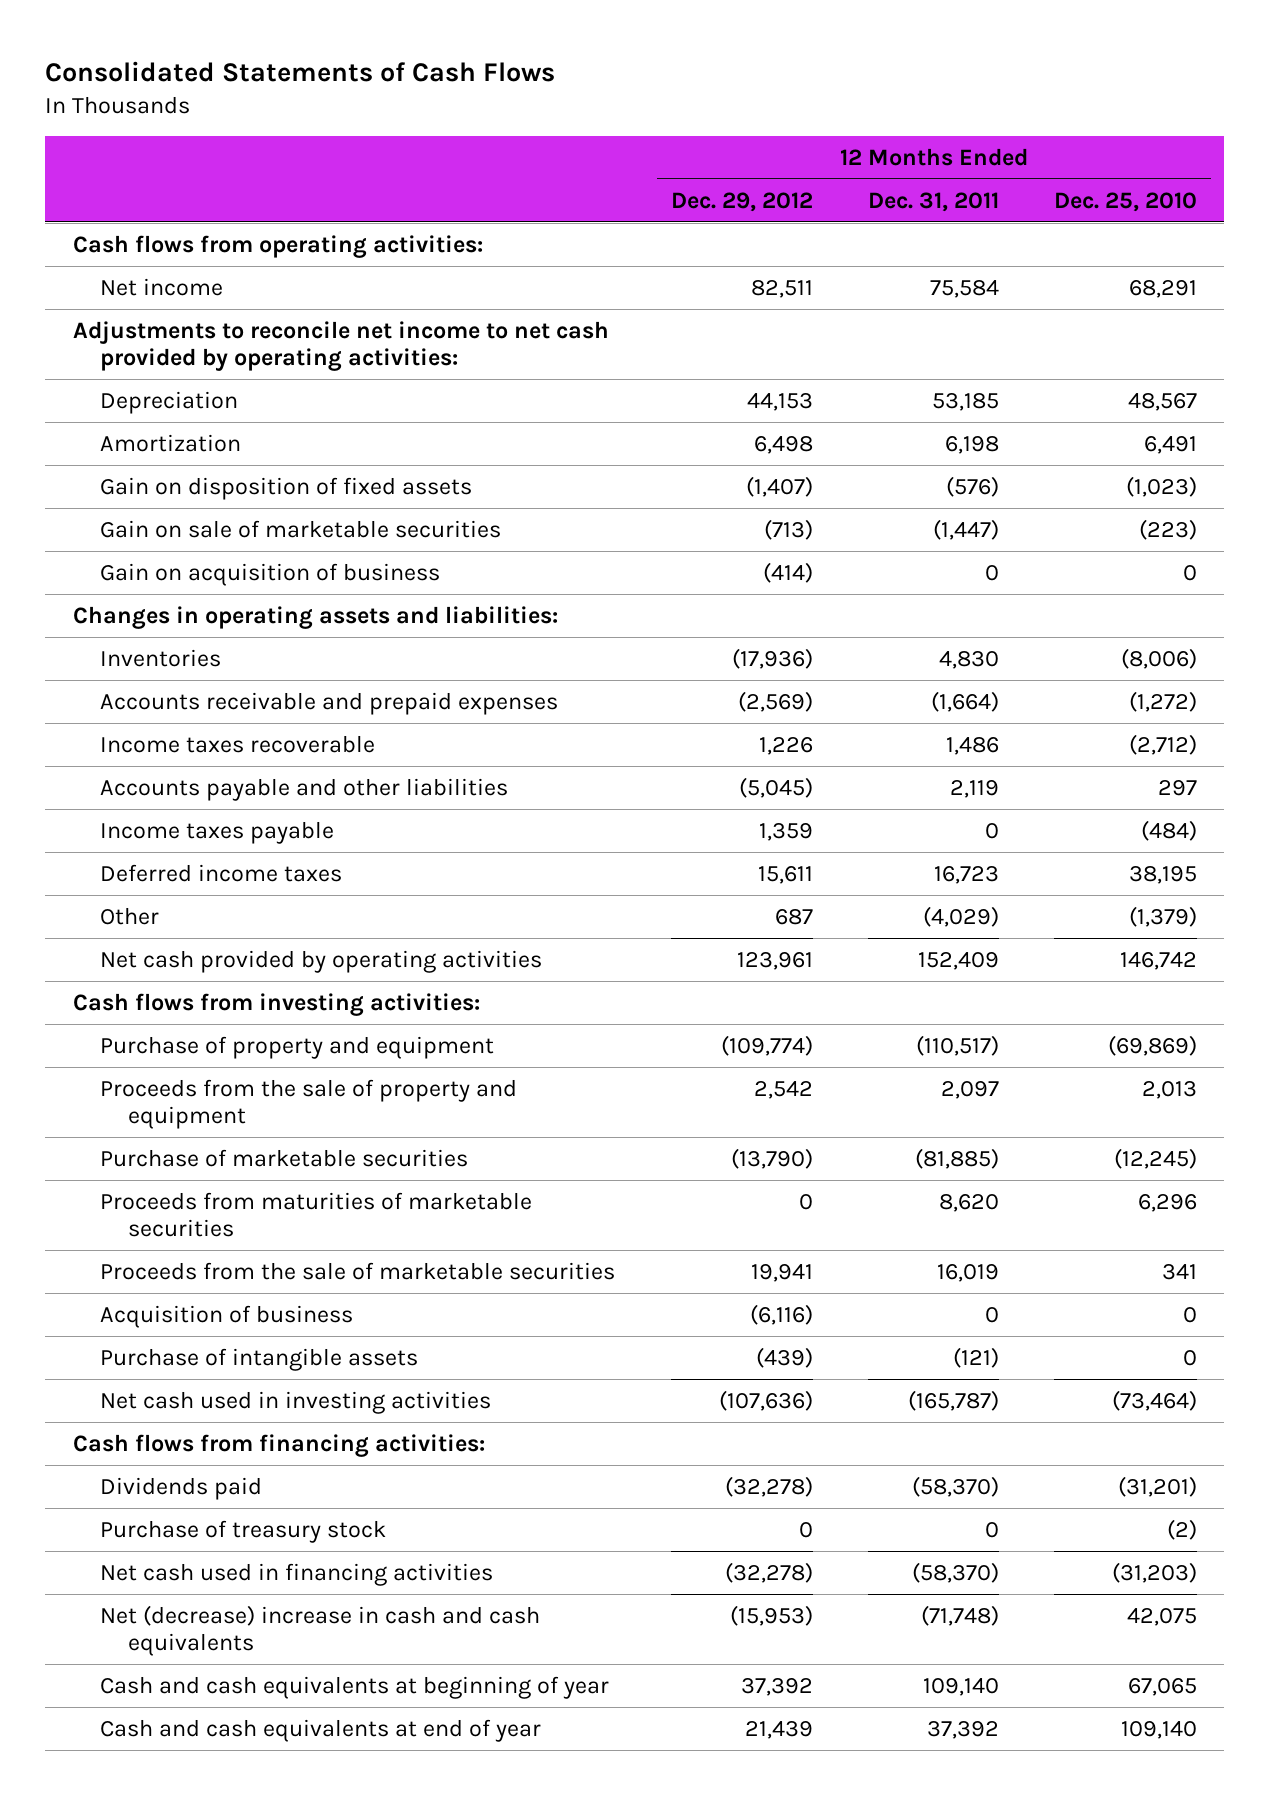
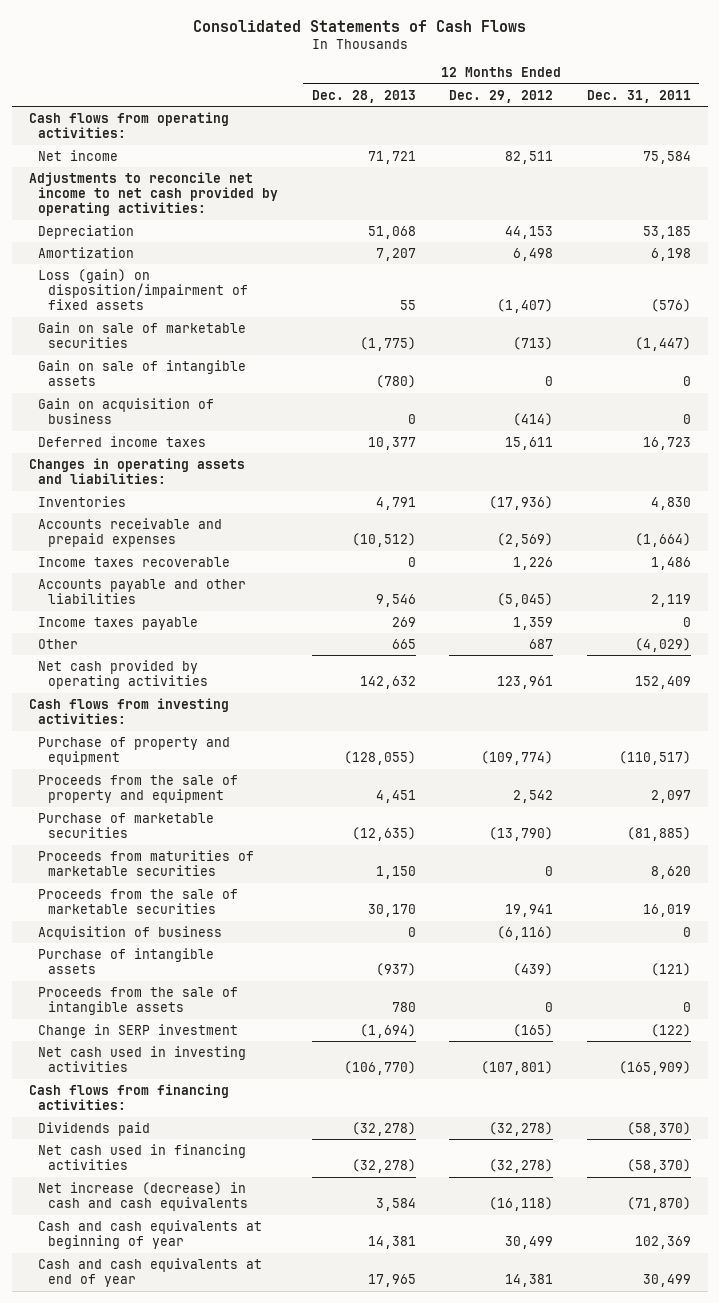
- | 12 Months Ended Dec. 29, 2012 | 12 Months Ended Dec. 31, 2011 | 12 Months Ended Dec. 25, 2010
+ | 12 Months Ended Dec. 28, 2013 | 12 Months Ended Dec. 29, 2012 | 12 Months Ended Dec. 31, 2011
- Gain on disposition of fixed assets | (1,407) | (576) | (1,023)
+ Loss (gain) on disposition/impairment of fixed assets | 55 | (1,407) | (576)
+ Gain on sale of intangible assets | (780) | 0 | 0
moved up: Deferred income taxes | 10,377 | 15,611 | 16,723
- Net cash used in investing activities | (107,636) | (165,787) | (73,464)
+ Proceeds from the sale of intangible assets | 780 | 0 | 0
+ Change in SERP investment | (1,694) | (165) | (122)
+ Net cash used in investing activities | (106,770) | (107,801) | (165,909)
- Purchase of treasury stock | 0 | 0 | (2)
- Net (decrease) increase in cash and cash equivalents | (15,953) | (71,748) | 42,075
- Cash and cash equivalents at beginning of year | 37,392 | 109,140 | 67,065
- Cash and cash equivalents at end of year | 21,439 | 37,392 | 109,140
+ Net increase (decrease) in cash and cash equivalents | 3,584 | (16,118) | (71,870)
+ Cash and cash equivalents at beginning of year | 14,381 | 30,499 | 102,369
+ Cash and cash equivalents at end of year | 17,965 | 14,381 | 30,499

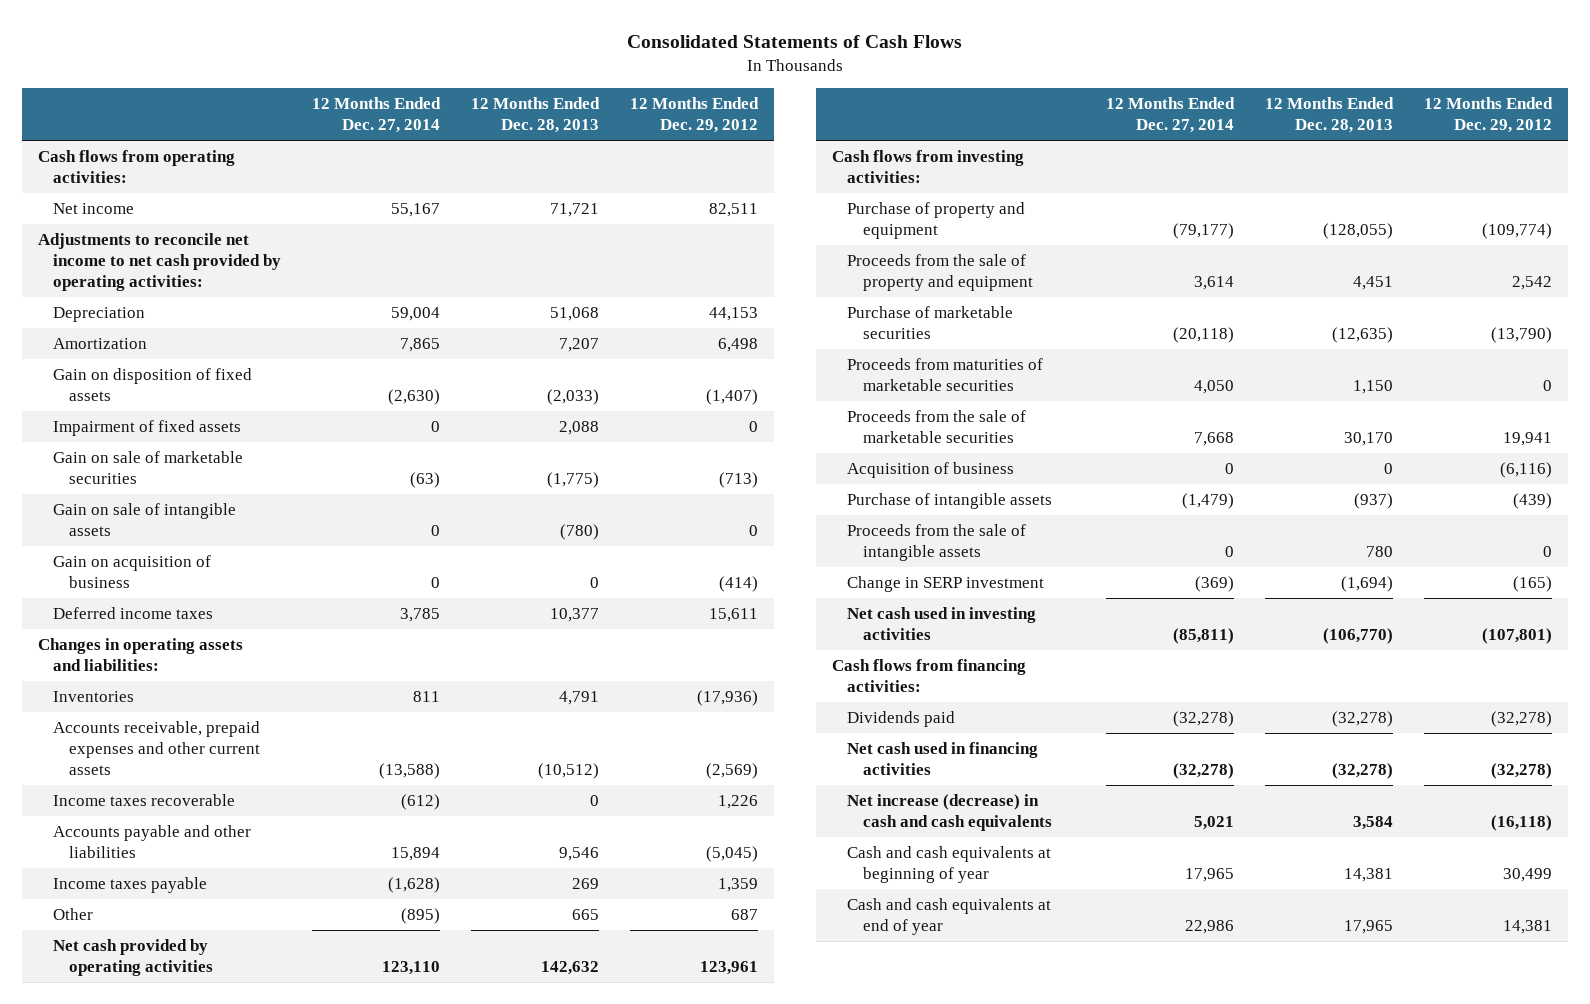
- | 12 Months Ended Dec. 28, 2013 | 12 Months Ended Dec. 29, 2012 | 12 Months Ended Dec. 31, 2011
+ | 12 Months Ended Dec. 27, 2014 | 12 Months Ended Dec. 28, 2013 | 12 Months Ended Dec. 29, 2012
- Loss (gain) on disposition/impairment of fixed assets | 55 | (1,407) | (576)
+ Gain on disposition of fixed assets | (2,630) | (2,033) | (1,407)
+ Impairment of fixed assets | 0 | 2,088 | 0
- Accounts receivable and prepaid expenses | (10,512) | (2,569) | (1,664)
+ Accounts receivable, prepaid expenses and other current assets | (13,588) | (10,512) | (2,569)

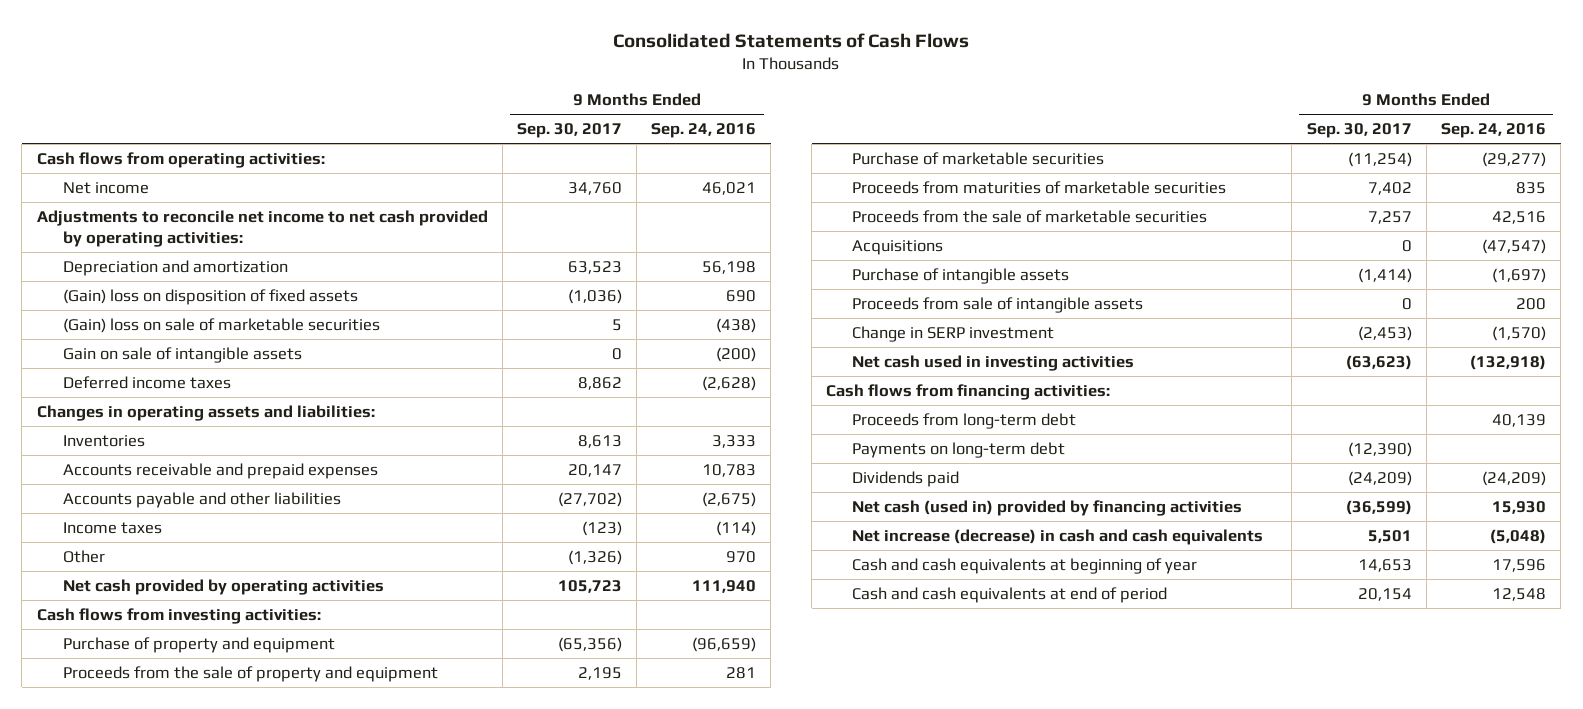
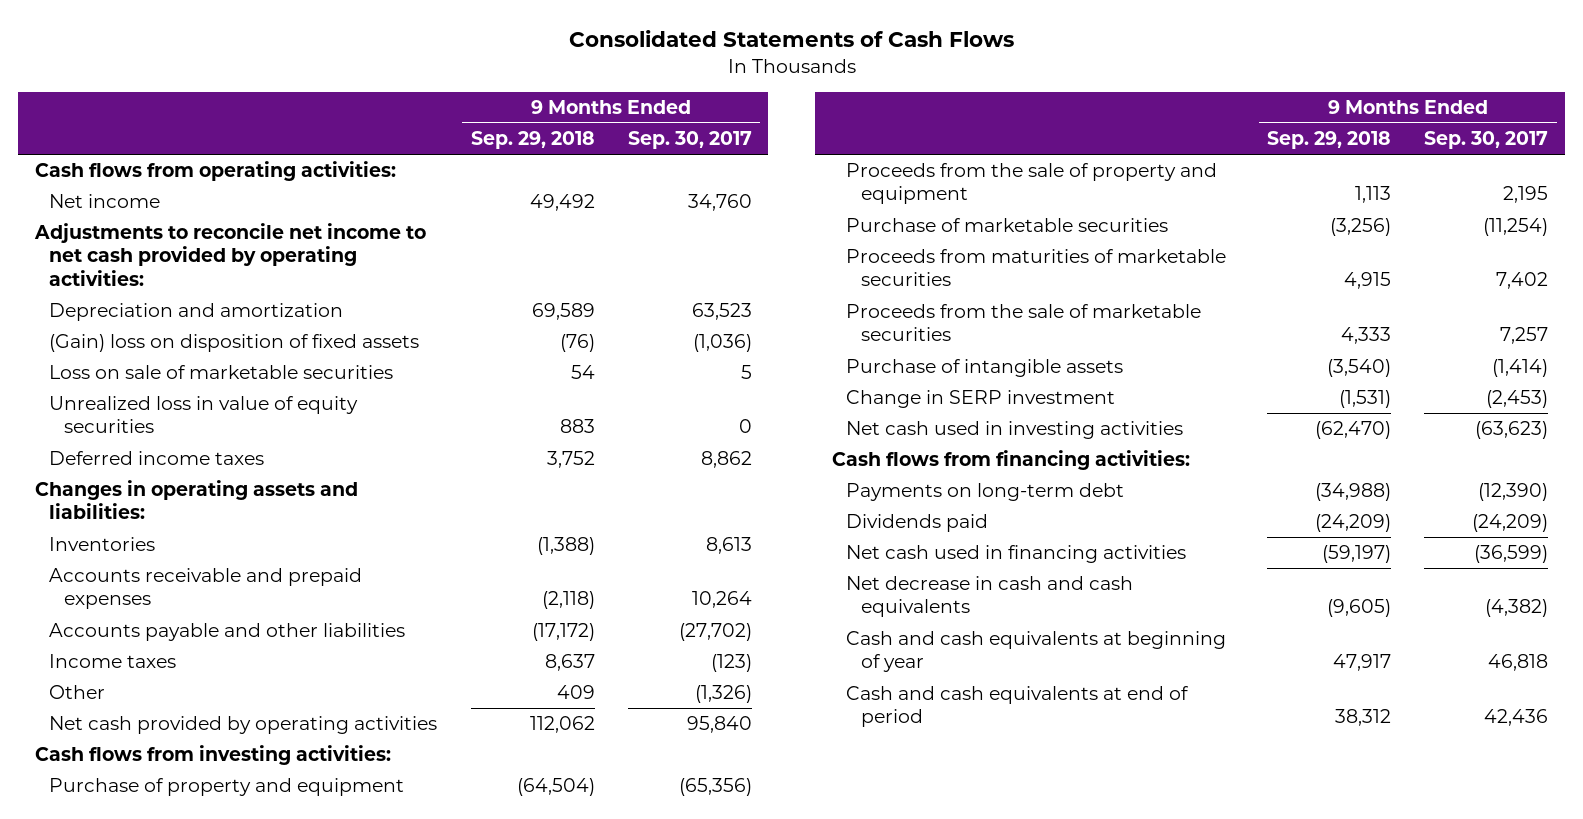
- | 9 Months Ended Sep. 30, 2017 | 9 Months Ended Sep. 24, 2016
+ | 9 Months Ended Sep. 29, 2018 | 9 Months Ended Sep. 30, 2017
- (Gain) loss on sale of marketable securities | 5 | (438)
- Gain on sale of intangible assets | 0 | (200)
+ Loss on sale of marketable securities | 54 | 5
+ Unrealized loss in value of equity securities | 883 | 0
- Accounts receivable and prepaid expenses | 20,147 | 10,783
+ Accounts receivable and prepaid expenses | (2,118) | 10,264
- Net cash provided by operating activities | 105,723 | 111,940
+ Net cash provided by operating activities | 112,062 | 95,840
- Acquisitions | 0 | (47,547)
- Proceeds from sale of intangible assets | 0 | 200
- Proceeds from long-term debt | | 40,139
- Net cash (used in) provided by financing activities | (36,599) | 15,930
- Net increase (decrease) in cash and cash equivalents | 5,501 | (5,048)
- Cash and cash equivalents at beginning of year | 14,653 | 17,596
- Cash and cash equivalents at end of period | 20,154 | 12,548
+ Net cash used in financing activities | (59,197) | (36,599)
+ Net decrease in cash and cash equivalents | (9,605) | (4,382)
+ Cash and cash equivalents at beginning of year | 47,917 | 46,818
+ Cash and cash equivalents at end of period | 38,312 | 42,436

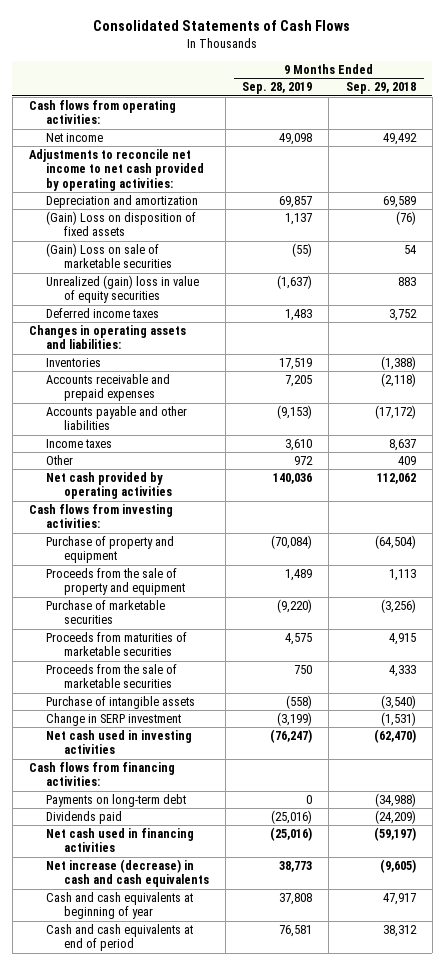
- | 9 Months Ended Sep. 29, 2018 | 9 Months Ended Sep. 30, 2017
+ | 9 Months Ended Sep. 28, 2019 | 9 Months Ended Sep. 29, 2018
- (Gain) loss on disposition of fixed assets | (76) | (1,036)
- Loss on sale of marketable securities | 54 | 5
- Unrealized loss in value of equity securities | 883 | 0
+ (Gain) Loss on disposition of fixed assets | 1,137 | (76)
+ (Gain) Loss on sale of marketable securities | (55) | 54
+ Unrealized (gain) loss in value of equity securities | (1,637) | 883
- Net decrease in cash and cash equivalents | (9,605) | (4,382)
+ Net increase (decrease) in cash and cash equivalents | 38,773 | (9,605)

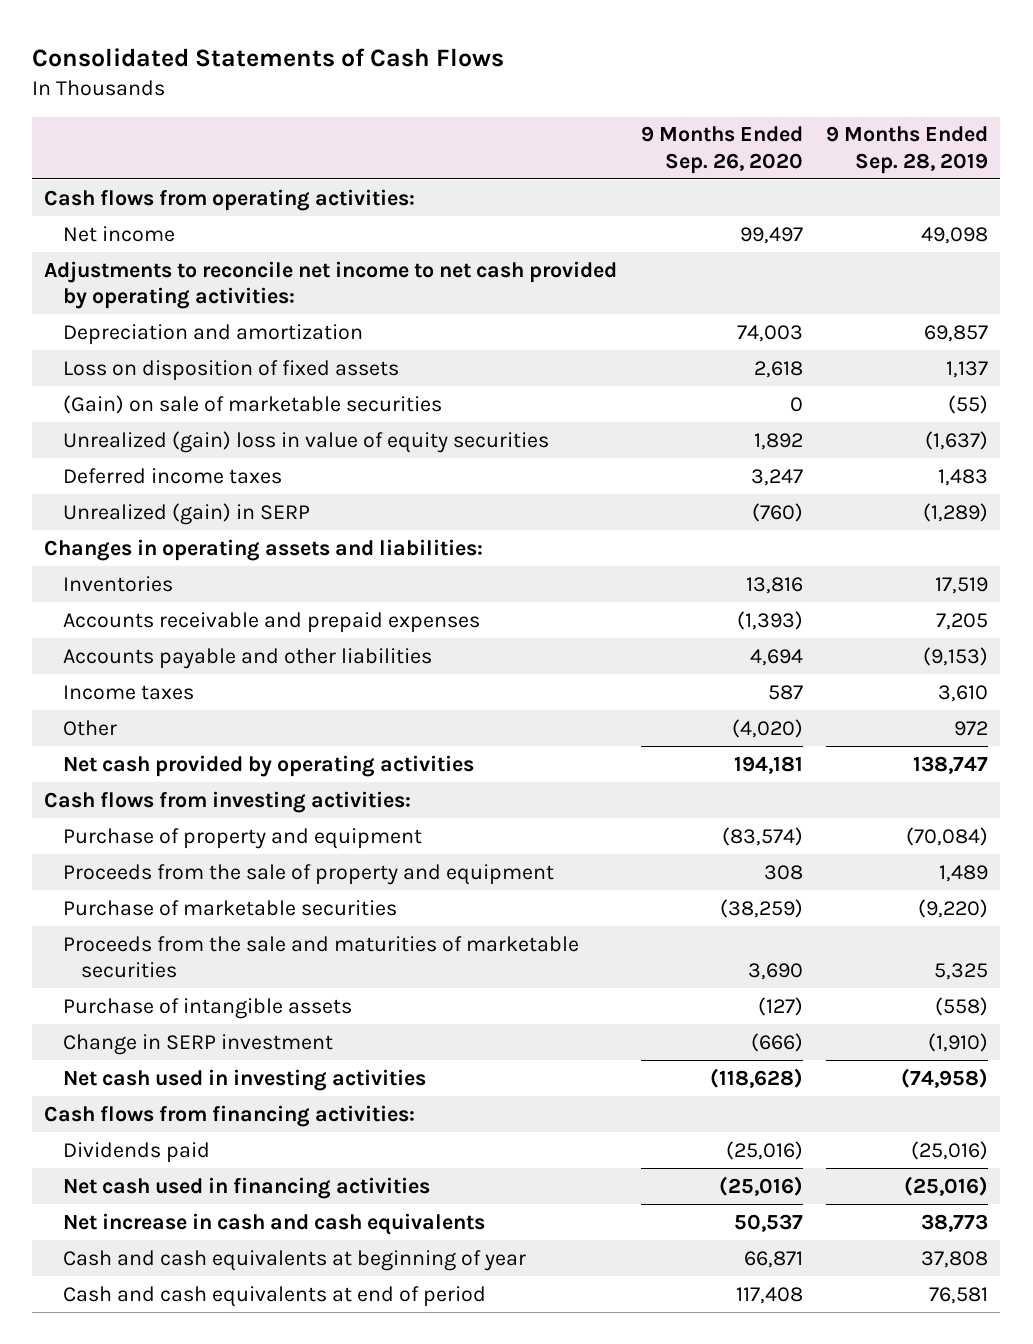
- | 9 Months Ended Sep. 28, 2019 | 9 Months Ended Sep. 29, 2018
+ | 9 Months Ended Sep. 26, 2020 | 9 Months Ended Sep. 28, 2019
- (Gain) Loss on disposition of fixed assets | 1,137 | (76)
- (Gain) Loss on sale of marketable securities | (55) | 54
+ Loss on disposition of fixed assets | 2,618 | 1,137
+ (Gain) on sale of marketable securities | 0 | (55)
+ Unrealized (gain) in SERP | (760) | (1,289)
- Net cash provided by operating activities | 140,036 | 112,062
+ Net cash provided by operating activities | 194,181 | 138,747
- Proceeds from maturities of marketable securities | 4,575 | 4,915
- Proceeds from the sale of marketable securities | 750 | 4,333
+ Proceeds from the sale and maturities of marketable securities | 3,690 | 5,325
- Change in SERP investment | (3,199) | (1,531)
- Net cash used in investing activities | (76,247) | (62,470)
+ Change in SERP investment | (666) | (1,910)
+ Net cash used in investing activities | (118,628) | (74,958)
- Payments on long-term debt | 0 | (34,988)
- Net increase (decrease) in cash and cash equivalents | 38,773 | (9,605)
+ Net increase in cash and cash equivalents | 50,537 | 38,773

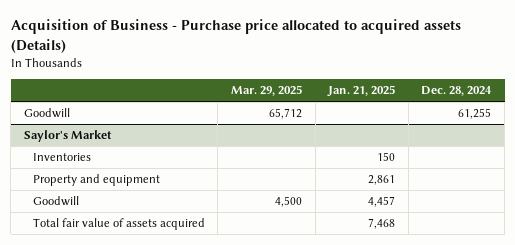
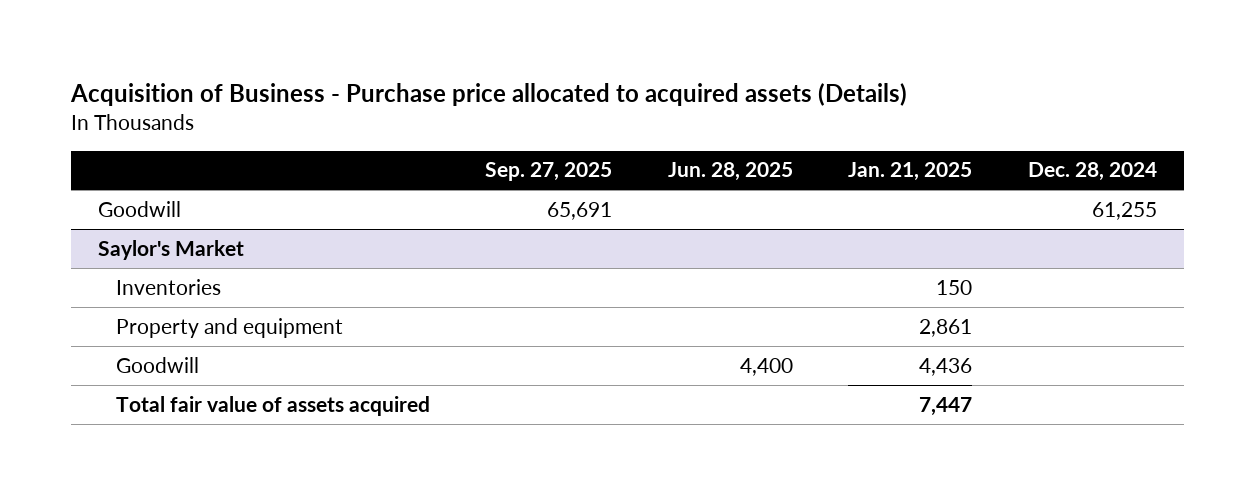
- | Mar. 29, 2025 | Jan. 21, 2025 | Dec. 28, 2024
+ | Sep. 27, 2025 | Jun. 28, 2025 | Jan. 21, 2025 | Dec. 28, 2024
@ Saylor's Market
- Goodwill | 4,500 | 4,457 |
- Total fair value of assets acquired | | 7,468 |
+ Goodwill | | 4,400 | 4,436 |
+ Total fair value of assets acquired | | | 7,447 |

